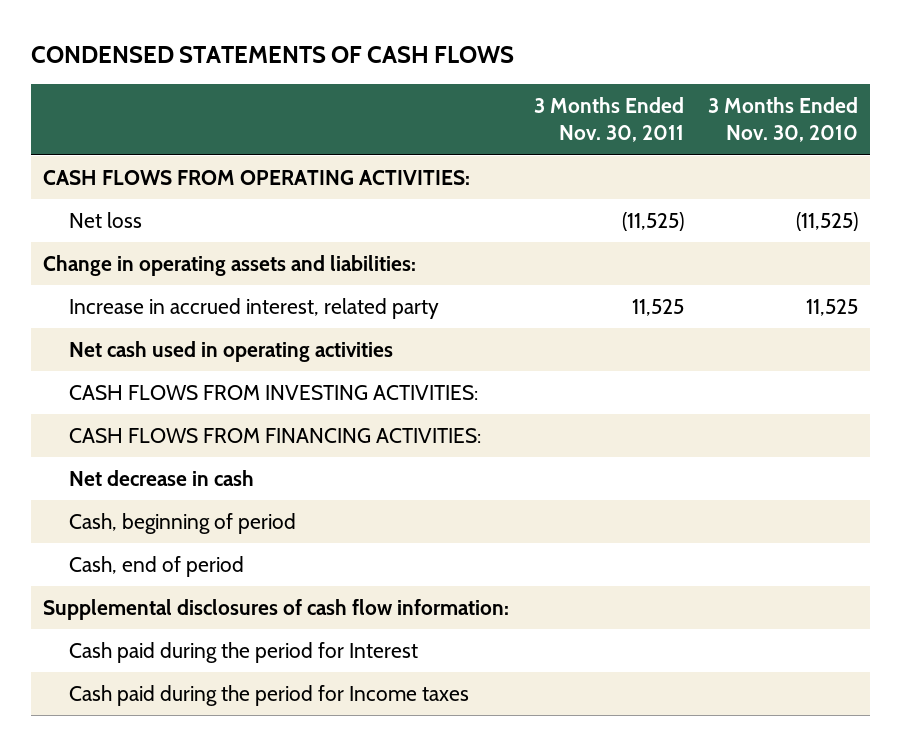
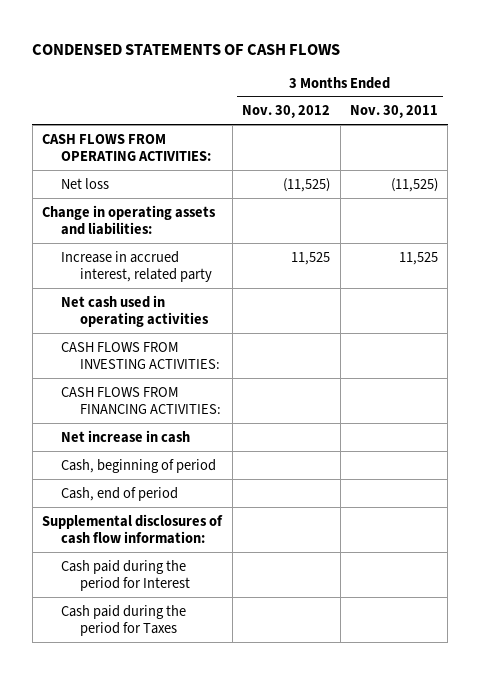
- | 3 Months Ended Nov. 30, 2011 | 3 Months Ended Nov. 30, 2010
+ | 3 Months Ended Nov. 30, 2012 | 3 Months Ended Nov. 30, 2011
- Net decrease in cash
+ Net increase in cash
- Cash paid during the period for Income taxes
+ Cash paid during the period for Taxes

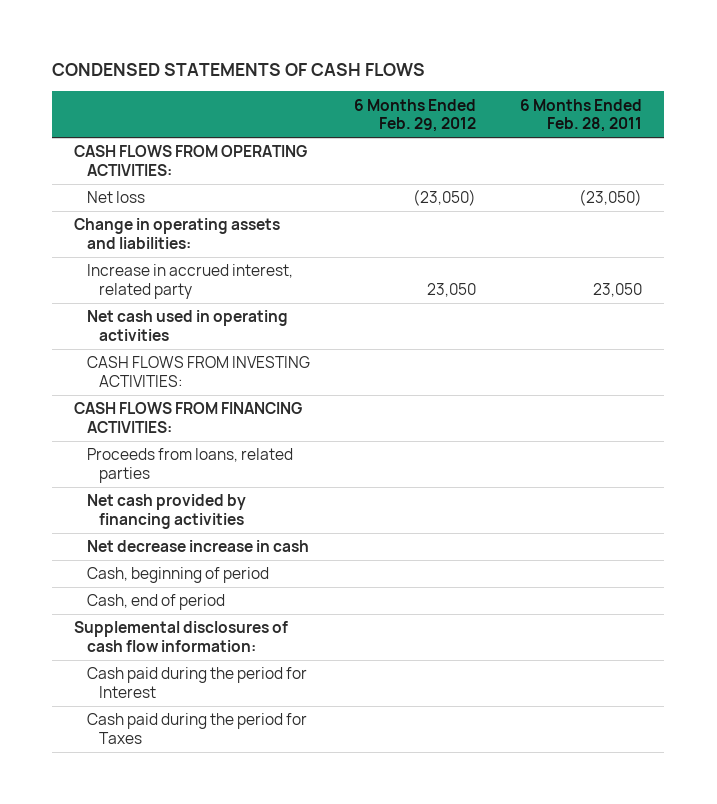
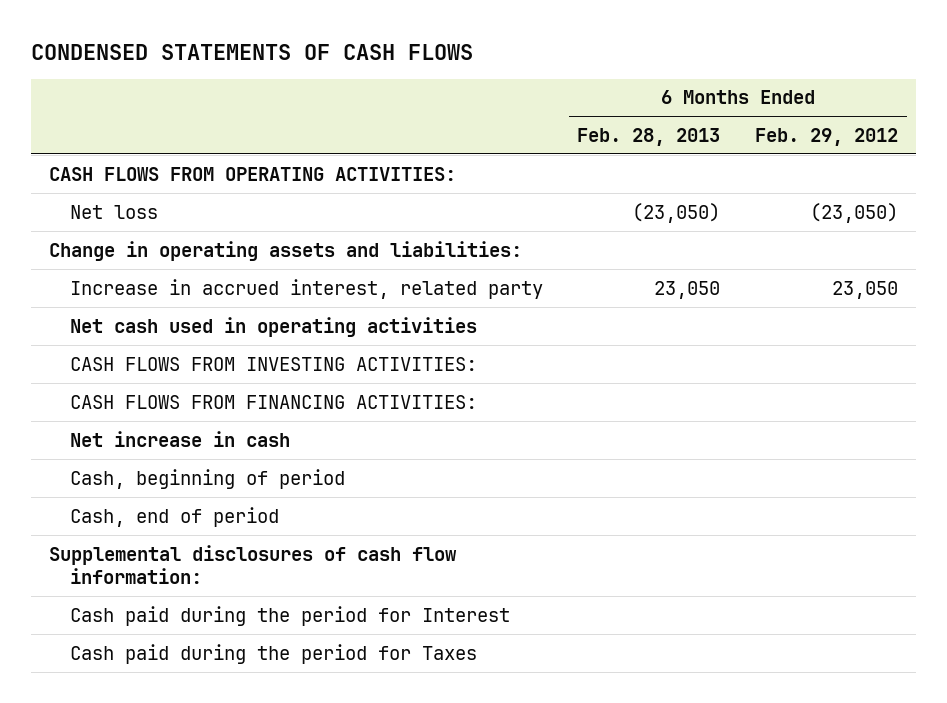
- | 6 Months Ended Feb. 29, 2012 | 6 Months Ended Feb. 28, 2011
+ | 6 Months Ended Feb. 28, 2013 | 6 Months Ended Feb. 29, 2012
- Proceeds from loans, related parties
- Net cash provided by financing activities
- Net decrease increase in cash
+ Net increase in cash

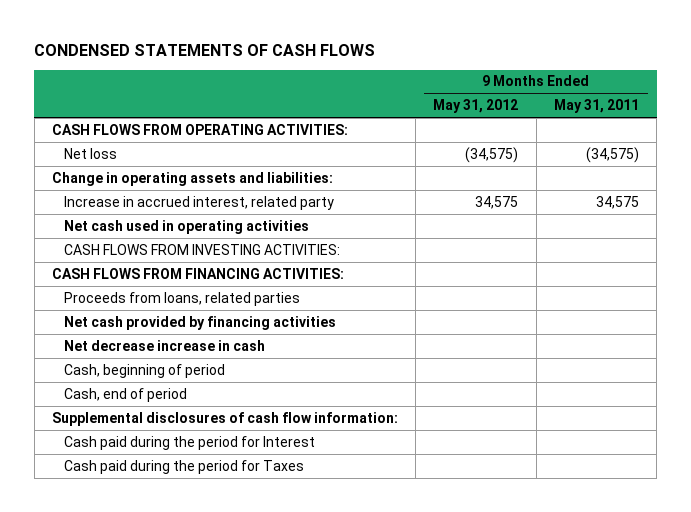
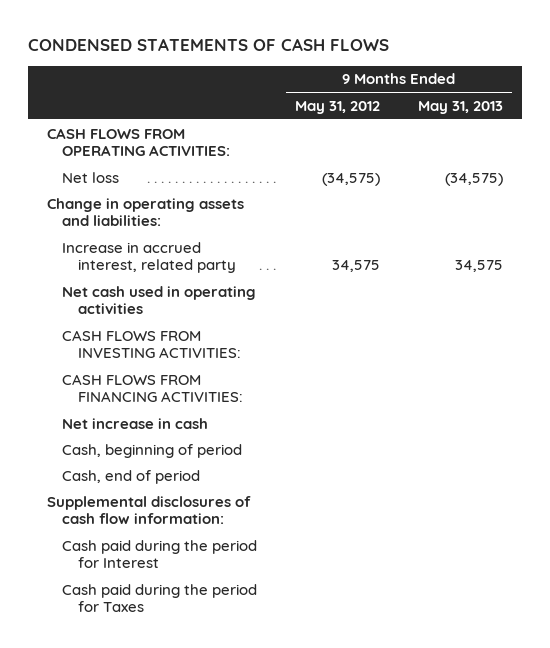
- | 9 Months Ended May 31, 2012 | 9 Months Ended May 31, 2011
+ | 9 Months Ended May 31, 2012 | 9 Months Ended May 31, 2013
- Proceeds from loans, related parties
- Net cash provided by financing activities
- Net decrease increase in cash
+ Net increase in cash

